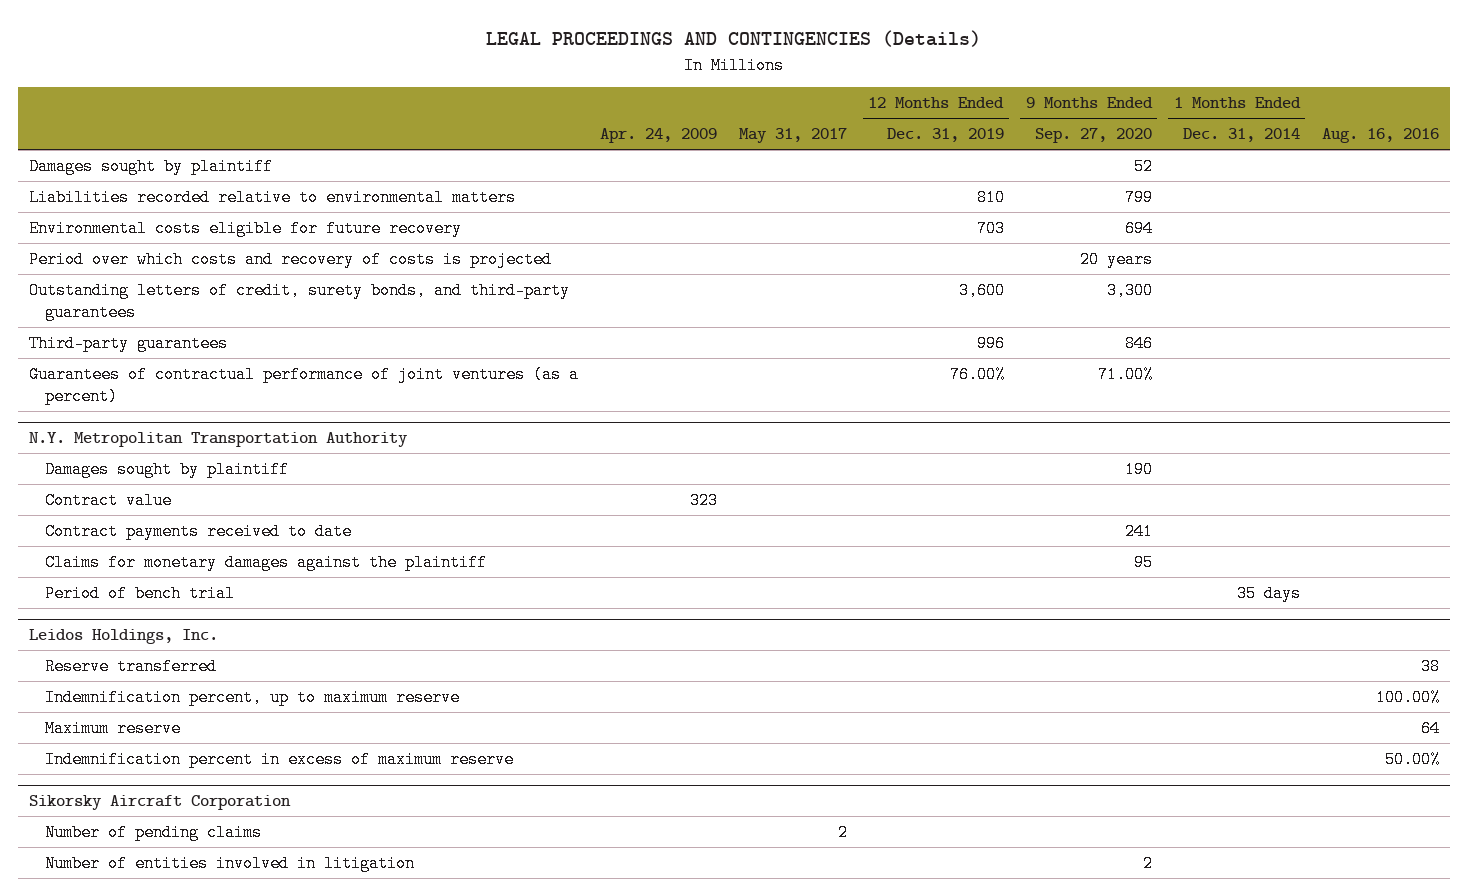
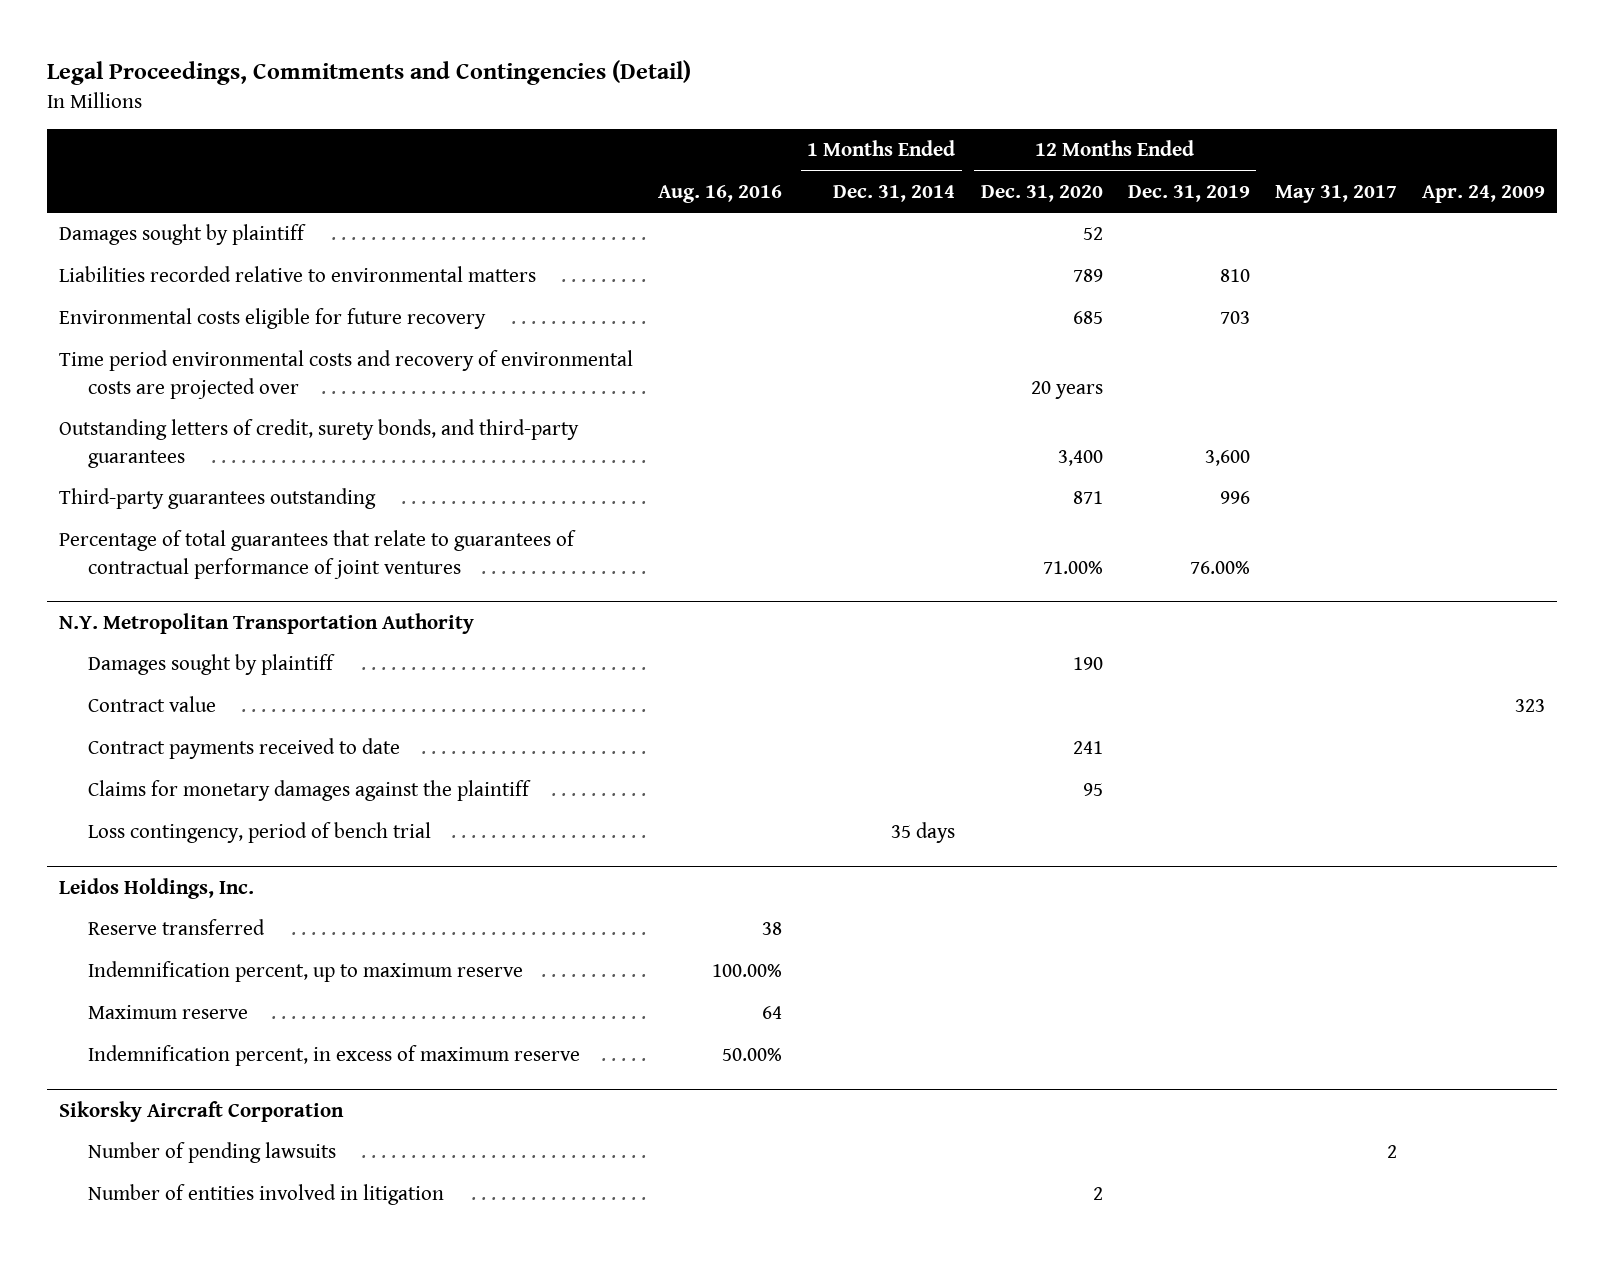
- LEGAL PROCEEDINGS AND CONTINGENCIES (Details)
+ Legal Proceedings, Commitments and Contingencies (Detail)
- | Apr. 24, 2009 | May 31, 2017 | 12 Months Ended Dec. 31, 2019 | 9 Months Ended Sep. 27, 2020 | 1 Months Ended Dec. 31, 2014 | Aug. 16, 2016
+ | Aug. 16, 2016 | 1 Months Ended Dec. 31, 2014 | 12 Months Ended Dec. 31, 2020 | 12 Months Ended Dec. 31, 2019 | May 31, 2017 | Apr. 24, 2009
- Period over which costs and recovery of costs is projected | | | | 20 years | |
+ Time period environmental costs and recovery of environmental costs are projected over | | | 20 years | | |
- Third-party guarantees | | | 996 | 846 | |
- Guarantees of contractual performance of joint ventures (as a percent) | | | 76.00% | 71.00% | |
+ Third-party guarantees outstanding | | | 871 | 996 | |
+ Percentage of total guarantees that relate to guarantees of contractual performance of joint ventures | | | 71.00% | 76.00% | |
@ N.Y. Metropolitan Transportation Authority
- Period of bench trial | | | | | 35 days |
+ Loss contingency, period of bench trial | | 35 days | | | |
@ Leidos Holdings, Inc.
- Indemnification percent in excess of maximum reserve | | | | | | 50.00%
+ Indemnification percent, in excess of maximum reserve | 50.00% | | | | |
@ Sikorsky Aircraft Corporation
- Number of pending claims | | 2 | | | |
+ Number of pending lawsuits | | | | | 2 |

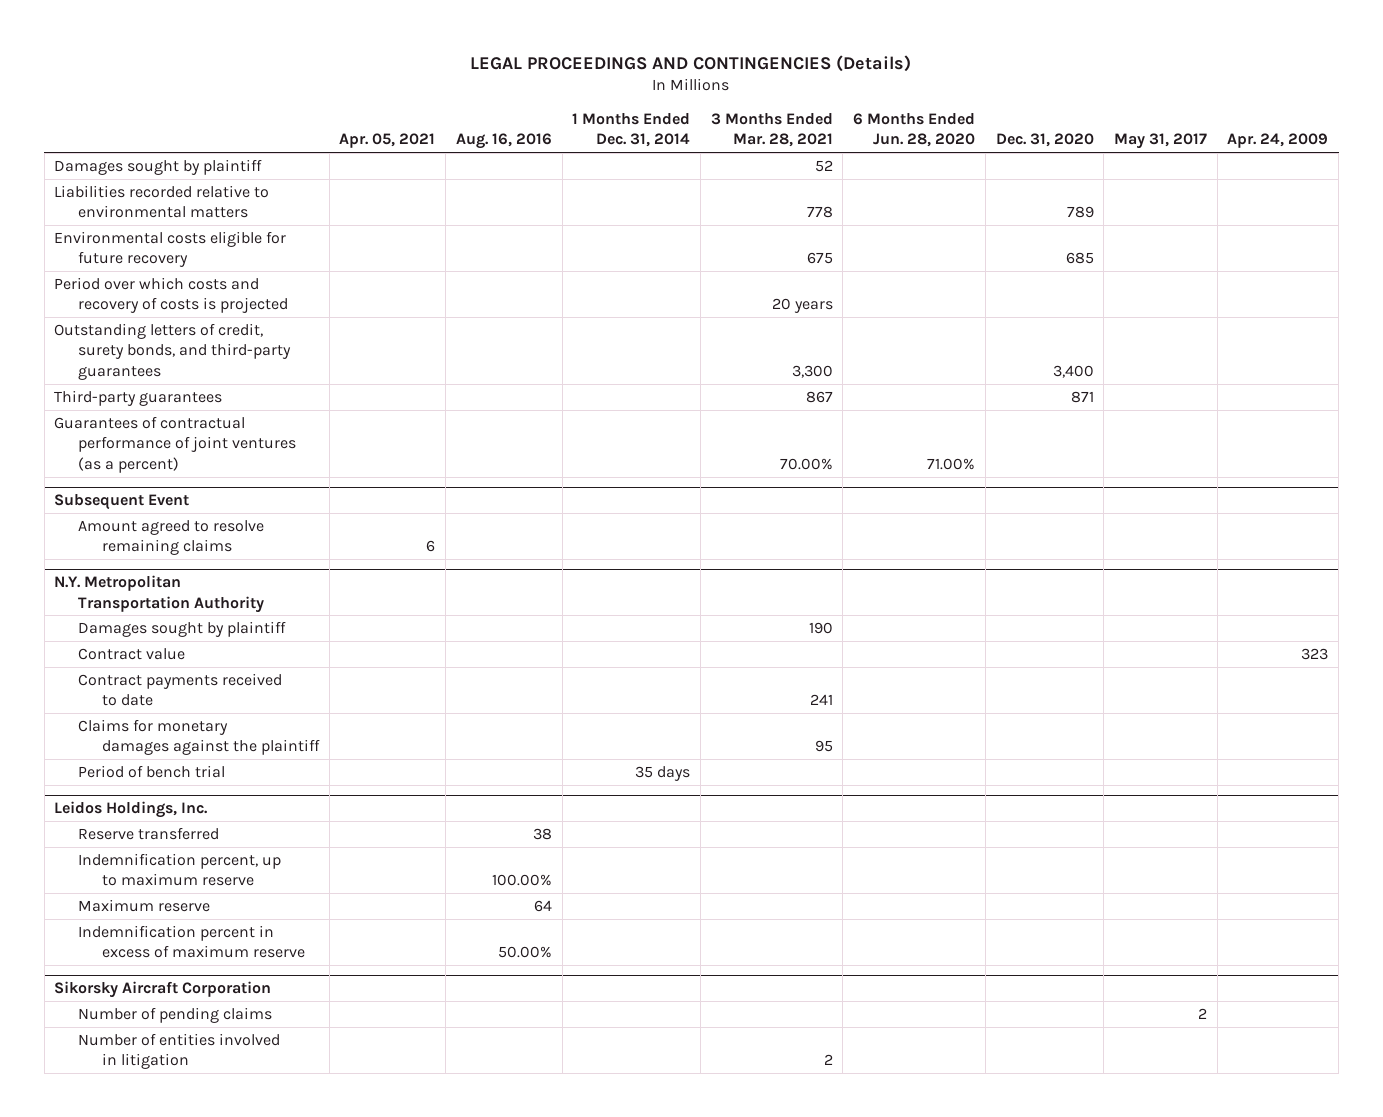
- Legal Proceedings, Commitments and Contingencies (Detail)
+ LEGAL PROCEEDINGS AND CONTINGENCIES (Details)
- | Aug. 16, 2016 | 1 Months Ended Dec. 31, 2014 | 12 Months Ended Dec. 31, 2020 | 12 Months Ended Dec. 31, 2019 | May 31, 2017 | Apr. 24, 2009
+ | Apr. 05, 2021 | Aug. 16, 2016 | 1 Months Ended Dec. 31, 2014 | 3 Months Ended Mar. 28, 2021 | 6 Months Ended Jun. 28, 2020 | Dec. 31, 2020 | May 31, 2017 | Apr. 24, 2009
- Time period environmental costs and recovery of environmental costs are projected over | | | 20 years | | |
+ Period over which costs and recovery of costs is projected | | | | 20 years | | | |
- Third-party guarantees outstanding | | | 871 | 996 | |
- Percentage of total guarantees that relate to guarantees of contractual performance of joint ventures | | | 71.00% | 76.00% | |
+ Third-party guarantees | | | | 867 | | 871 | |
+ Guarantees of contractual performance of joint ventures (as a percent) | | | | 70.00% | 71.00% | | |
+ Subsequent Event
+ Amount agreed to resolve remaining claims | 6 | | | | | | |
@ N.Y. Metropolitan Transportation Authority
- Loss contingency, period of bench trial | | 35 days | | | |
+ Period of bench trial | | | 35 days | | | | |
@ Leidos Holdings, Inc.
- Indemnification percent, in excess of maximum reserve | 50.00% | | | | |
+ Indemnification percent in excess of maximum reserve | | 50.00% | | | | | |
@ Sikorsky Aircraft Corporation
- Number of pending lawsuits | | | | | 2 |
+ Number of pending claims | | | | | | | 2 |

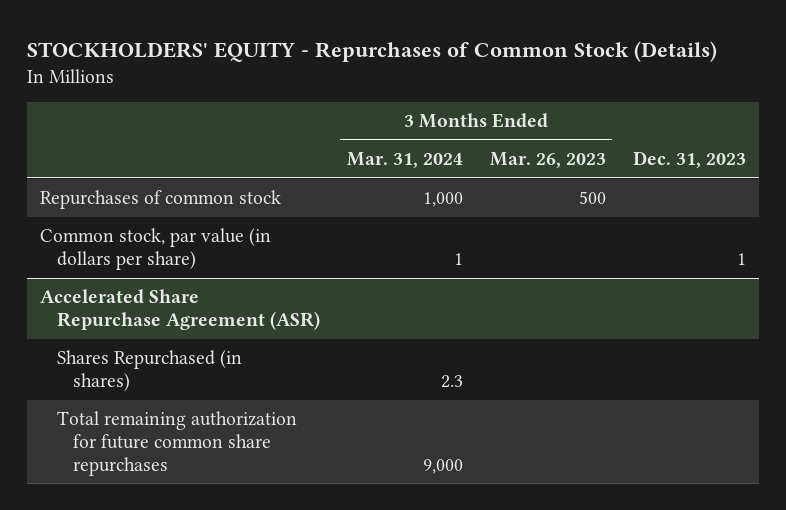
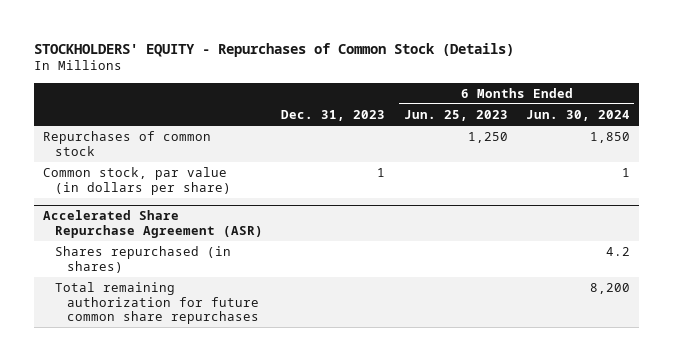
- | 3 Months Ended Mar. 31, 2024 | 3 Months Ended Mar. 26, 2023 | Dec. 31, 2023
+ | Dec. 31, 2023 | 6 Months Ended Jun. 25, 2023 | 6 Months Ended Jun. 30, 2024
@ Accelerated Share Repurchase Agreement (ASR)
- Shares Repurchased (in shares) | 2.3 | |
+ Shares repurchased (in shares) | | | 4.2

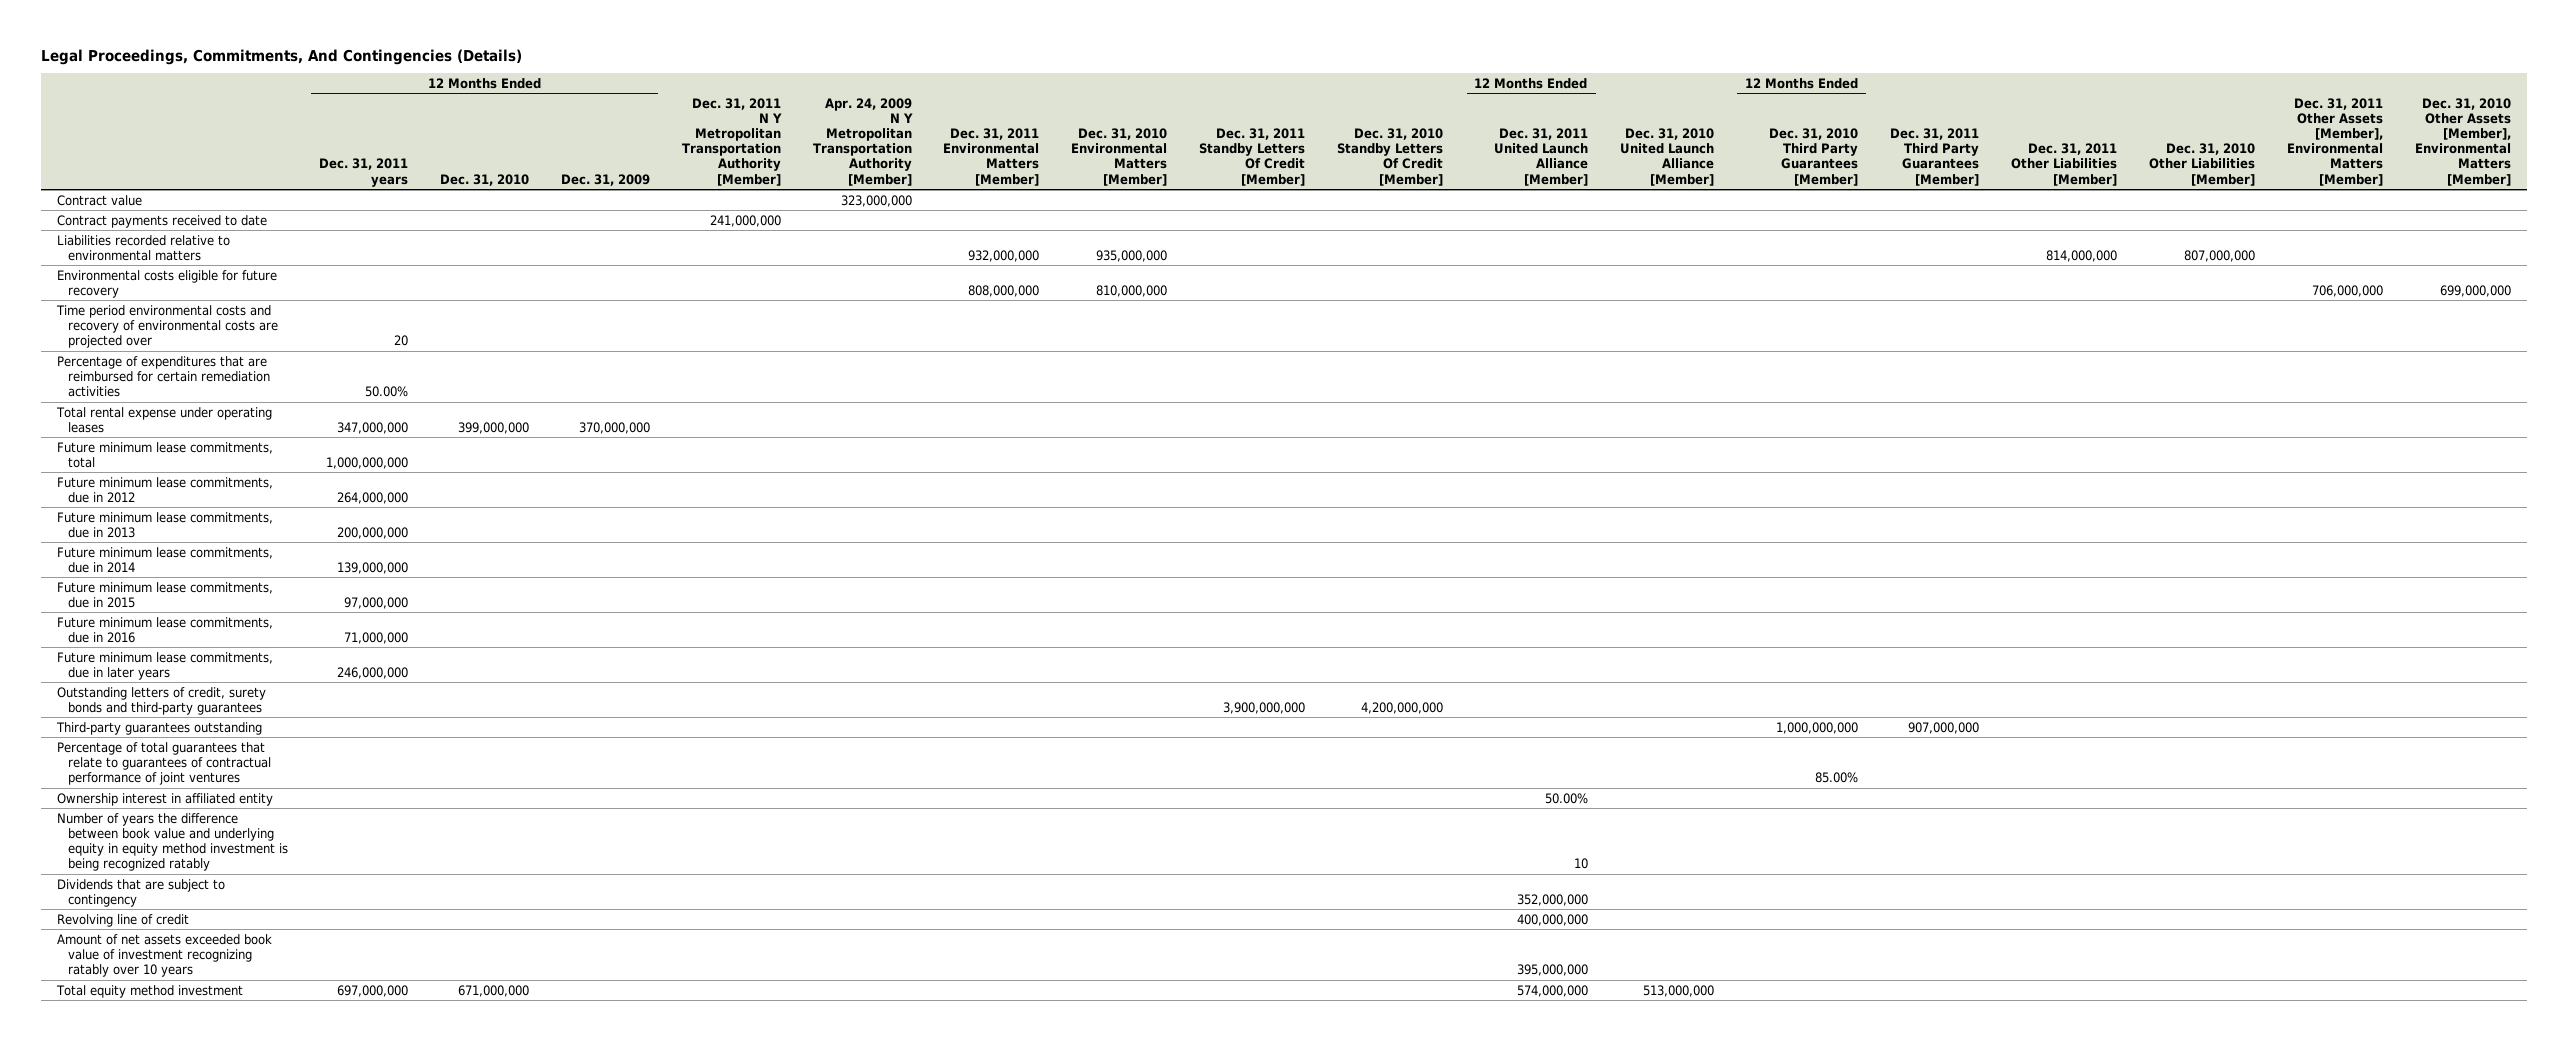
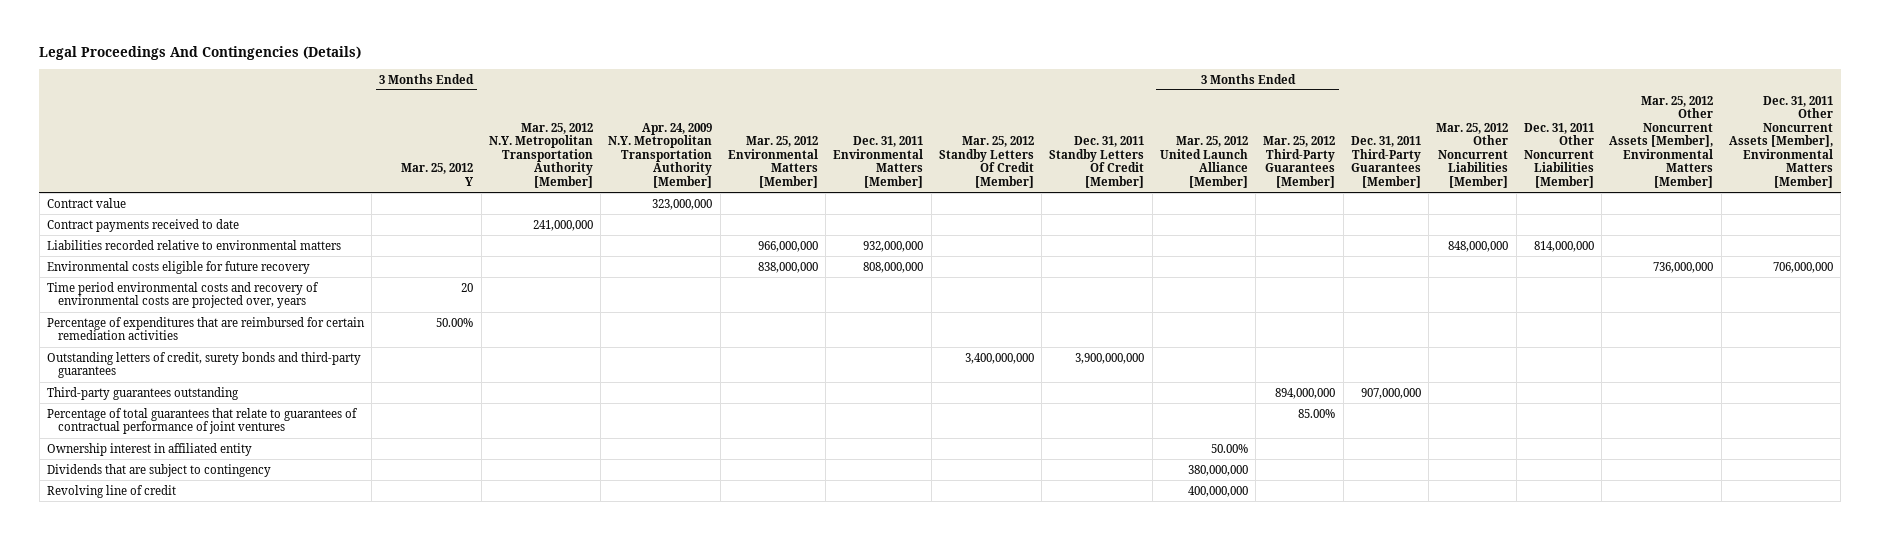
- Legal Proceedings, Commitments, And Contingencies (Details)
+ Legal Proceedings And Contingencies (Details)
- | 12 Months Ended Dec. 31, 2011 years | 12 Months Ended Dec. 31, 2010 | 12 Months Ended Dec. 31, 2009 | Dec. 31, 2011 N Y Metropolitan Transportation Authority [Member] | Apr. 24, 2009 N Y Metropolitan Transportation Authority [Member] | Dec. 31, 2011 Environmental Matters [Member] | Dec. 31, 2010 Environmental Matters [Member] | Dec. 31, 2011 Standby Letters Of Credit [Member] | Dec. 31, 2010 Standby Letters Of Credit [Member] | 12 Months Ended Dec. 31, 2011 United Launch Alliance [Member] | Dec. 31, 2010 United Launch Alliance [Member] | 12 Months Ended Dec. 31, 2010 Third Party Guarantees [Member] | Dec. 31, 2011 Third Party Guarantees [Member] | Dec. 31, 2011 Other Liabilities [Member] | Dec. 31, 2010 Other Liabilities [Member] | Dec. 31, 2011 Other Assets [Member], Environmental Matters [Member] | Dec. 31, 2010 Other Assets [Member], Environmental Matters [Member]
+ | 3 Months Ended Mar. 25, 2012 Y | Mar. 25, 2012 N.Y. Metropolitan Transportation Authority [Member] | Apr. 24, 2009 N.Y. Metropolitan Transportation Authority [Member] | Mar. 25, 2012 Environmental Matters [Member] | Dec. 31, 2011 Environmental Matters [Member] | Mar. 25, 2012 Standby Letters Of Credit [Member] | Dec. 31, 2011 Standby Letters Of Credit [Member] | 3 Months Ended Mar. 25, 2012 United Launch Alliance [Member] | 3 Months Ended Mar. 25, 2012 Third-Party Guarantees [Member] | Dec. 31, 2011 Third-Party Guarantees [Member] | Mar. 25, 2012 Other Noncurrent Liabilities [Member] | Dec. 31, 2011 Other Noncurrent Liabilities [Member] | Mar. 25, 2012 Other Noncurrent Assets [Member], Environmental Matters [Member] | Dec. 31, 2011 Other Noncurrent Assets [Member], Environmental Matters [Member]
- Time period environmental costs and recovery of environmental costs are projected over | 20 | | | | | | | | | | | | | | | |
+ Time period environmental costs and recovery of environmental costs are projected over, years | 20 | | | | | | | | | | | | |
- Total rental expense under operating leases | 347,000,000 | 399,000,000 | 370,000,000 | | | | | | | | | | | | | |
- Future minimum lease commitments, total | 1,000,000,000 | | | | | | | | | | | | | | | |
- Future minimum lease commitments, due in 2012 | 264,000,000 | | | | | | | | | | | | | | | |
- Future minimum lease commitments, due in 2013 | 200,000,000 | | | | | | | | | | | | | | | |
- Future minimum lease commitments, due in 2014 | 139,000,000 | | | | | | | | | | | | | | | |
- Future minimum lease commitments, due in 2015 | 97,000,000 | | | | | | | | | | | | | | | |
- Future minimum lease commitments, due in 2016 | 71,000,000 | | | | | | | | | | | | | | | |
- Future minimum lease commitments, due in later years | 246,000,000 | | | | | | | | | | | | | | | |
- Number of years the difference between book value and underlying equity in equity method investment is being recognized ratably | | | | | | | | | | 10 | | | | | | |
- Amount of net assets exceeded book value of investment recognizing ratably over 10 years | | | | | | | | | | 395,000,000 | | | | | | |
- Total equity method investment | 697,000,000 | 671,000,000 | | | | | | | | 574,000,000 | 513,000,000 | | | | | |

